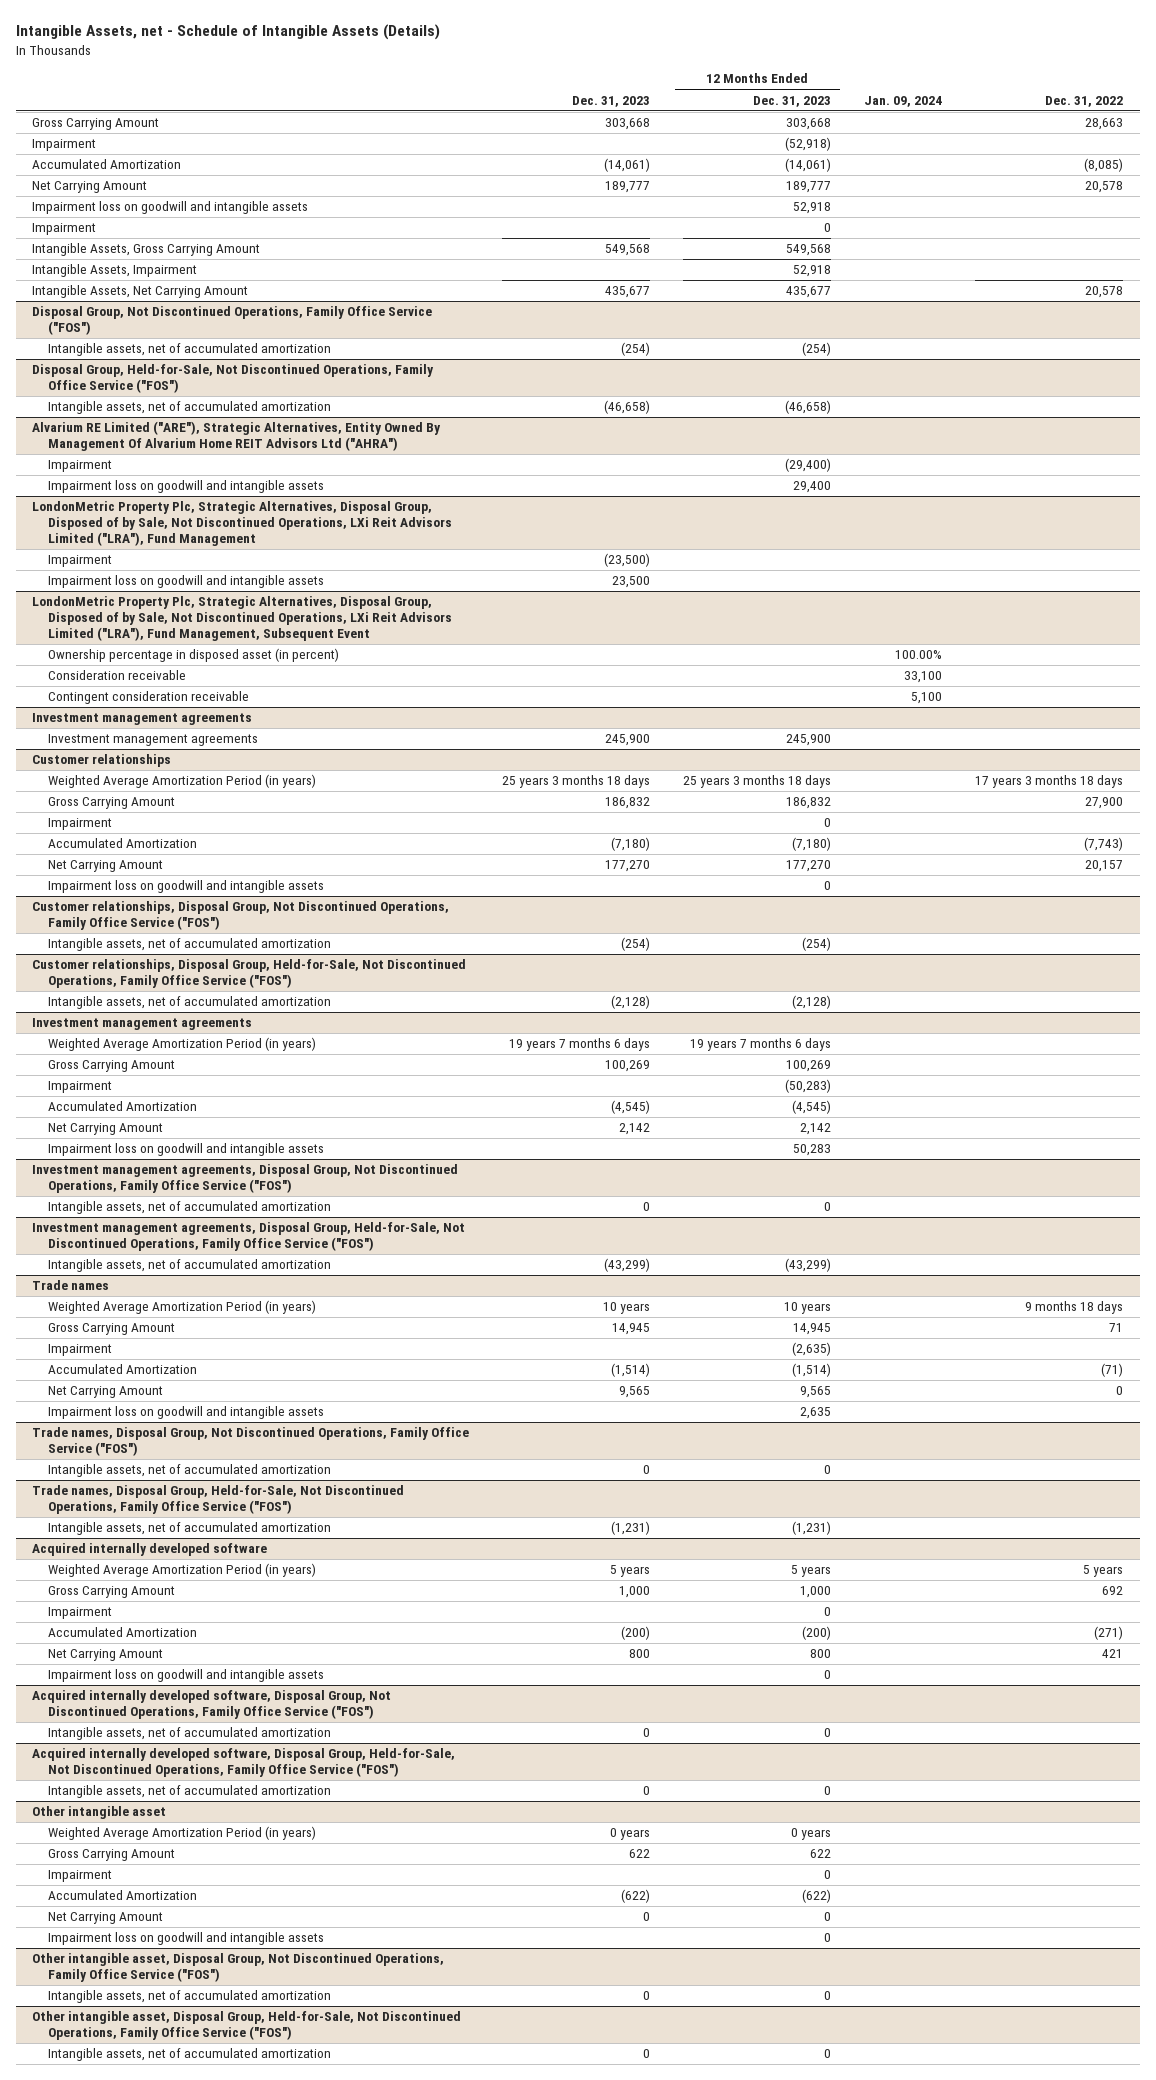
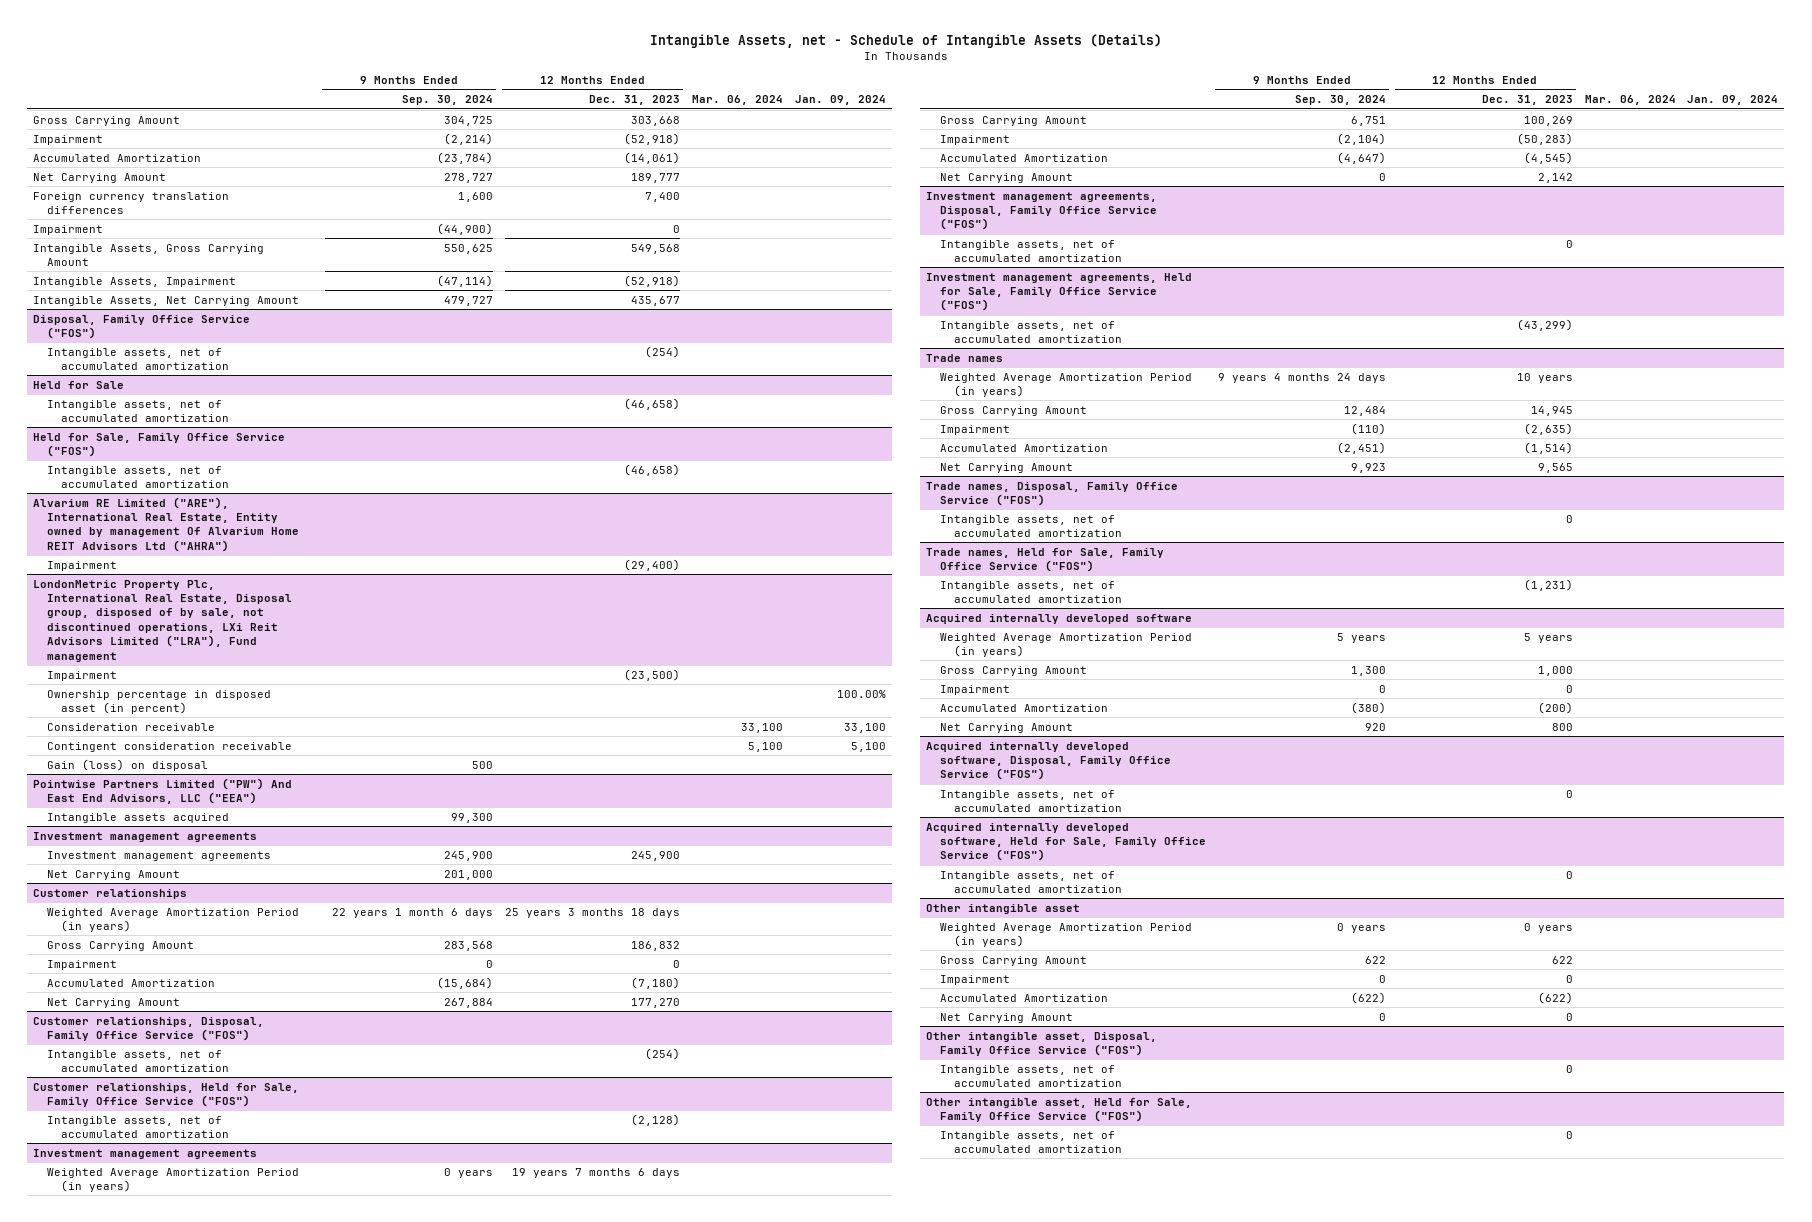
- | Dec. 31, 2023 | 12 Months Ended Dec. 31, 2023 | Jan. 09, 2024 | Dec. 31, 2022
+ | 9 Months Ended Sep. 30, 2024 | 12 Months Ended Dec. 31, 2023 | Mar. 06, 2024 | Jan. 09, 2024
- Impairment loss on goodwill and intangible assets | | 52,918 | |
+ Foreign currency translation differences | 1,600 | 7,400 | |
- Intangible Assets, Impairment | | 52,918 | |
+ Intangible Assets, Impairment | (47,114) | (52,918) | |
- Disposal Group, Not Discontinued Operations, Family Office Service ("FOS")
+ Disposal, Family Office Service ("FOS")
- Disposal Group, Held-for-Sale, Not Discontinued Operations, Family Office Service ("FOS")
+ Held for Sale
- Alvarium RE Limited ("ARE"), Strategic Alternatives, Entity Owned By Management Of Alvarium Home REIT Advisors Ltd ("AHRA")
+ Held for Sale, Family Office Service ("FOS")
+ Intangible assets, net of accumulated amortization | | (46,658) | |
+ Alvarium RE Limited ("ARE"), International Real Estate, Entity owned by management Of Alvarium Home REIT Advisors Ltd ("AHRA")
- Impairment loss on goodwill and intangible assets | | 29,400 | |
- LondonMetric Property Plc, Strategic Alternatives, Disposal Group, Disposed of by Sale, Not Discontinued Operations, LXi Reit Advisors Limited ("LRA"), Fund Management
- Impairment | (23,500) | | |
- Impairment loss on goodwill and intangible assets | 23,500 | | |
- LondonMetric Property Plc, Strategic Alternatives, Disposal Group, Disposed of by Sale, Not Discontinued Operations, LXi Reit Advisors Limited ("LRA"), Fund Management, Subsequent Event
+ LondonMetric Property Plc, International Real Estate, Disposal group, disposed of by sale, not discontinued operations, LXi Reit Advisors Limited ("LRA"), Fund management
+ Impairment | | (23,500) | |
+ Gain (loss) on disposal | 500 | | |
+ Pointwise Partners Limited ("PW") And East End Advisors, LLC ("EEA")
+ Intangible assets acquired | 99,300 | | |
@ Investment management agreements
+ Net Carrying Amount | 201,000 | | |
@ Customer relationships
- Impairment loss on goodwill and intangible assets | | 0 | |
- Customer relationships, Disposal Group, Not Discontinued Operations, Family Office Service ("FOS")
+ Customer relationships, Disposal, Family Office Service ("FOS")
- Customer relationships, Disposal Group, Held-for-Sale, Not Discontinued Operations, Family Office Service ("FOS")
+ Customer relationships, Held for Sale, Family Office Service ("FOS")
@ Investment management agreements
- Impairment loss on goodwill and intangible assets | | 50,283 | |
- Investment management agreements, Disposal Group, Not Discontinued Operations, Family Office Service ("FOS")
+ Investment management agreements, Disposal, Family Office Service ("FOS")
- Investment management agreements, Disposal Group, Held-for-Sale, Not Discontinued Operations, Family Office Service ("FOS")
+ Investment management agreements, Held for Sale, Family Office Service ("FOS")
@ Trade names
- Impairment loss on goodwill and intangible assets | | 2,635 | |
- Trade names, Disposal Group, Not Discontinued Operations, Family Office Service ("FOS")
+ Trade names, Disposal, Family Office Service ("FOS")
- Trade names, Disposal Group, Held-for-Sale, Not Discontinued Operations, Family Office Service ("FOS")
+ Trade names, Held for Sale, Family Office Service ("FOS")
@ Acquired internally developed software
- Impairment loss on goodwill and intangible assets | | 0 | |
- Acquired internally developed software, Disposal Group, Not Discontinued Operations, Family Office Service ("FOS")
+ Acquired internally developed software, Disposal, Family Office Service ("FOS")
- Acquired internally developed software, Disposal Group, Held-for-Sale, Not Discontinued Operations, Family Office Service ("FOS")
+ Acquired internally developed software, Held for Sale, Family Office Service ("FOS")
@ Other intangible asset
- Impairment loss on goodwill and intangible assets | | 0 | |
- Other intangible asset, Disposal Group, Not Discontinued Operations, Family Office Service ("FOS")
+ Other intangible asset, Disposal, Family Office Service ("FOS")
- Other intangible asset, Disposal Group, Held-for-Sale, Not Discontinued Operations, Family Office Service ("FOS")
+ Other intangible asset, Held for Sale, Family Office Service ("FOS")

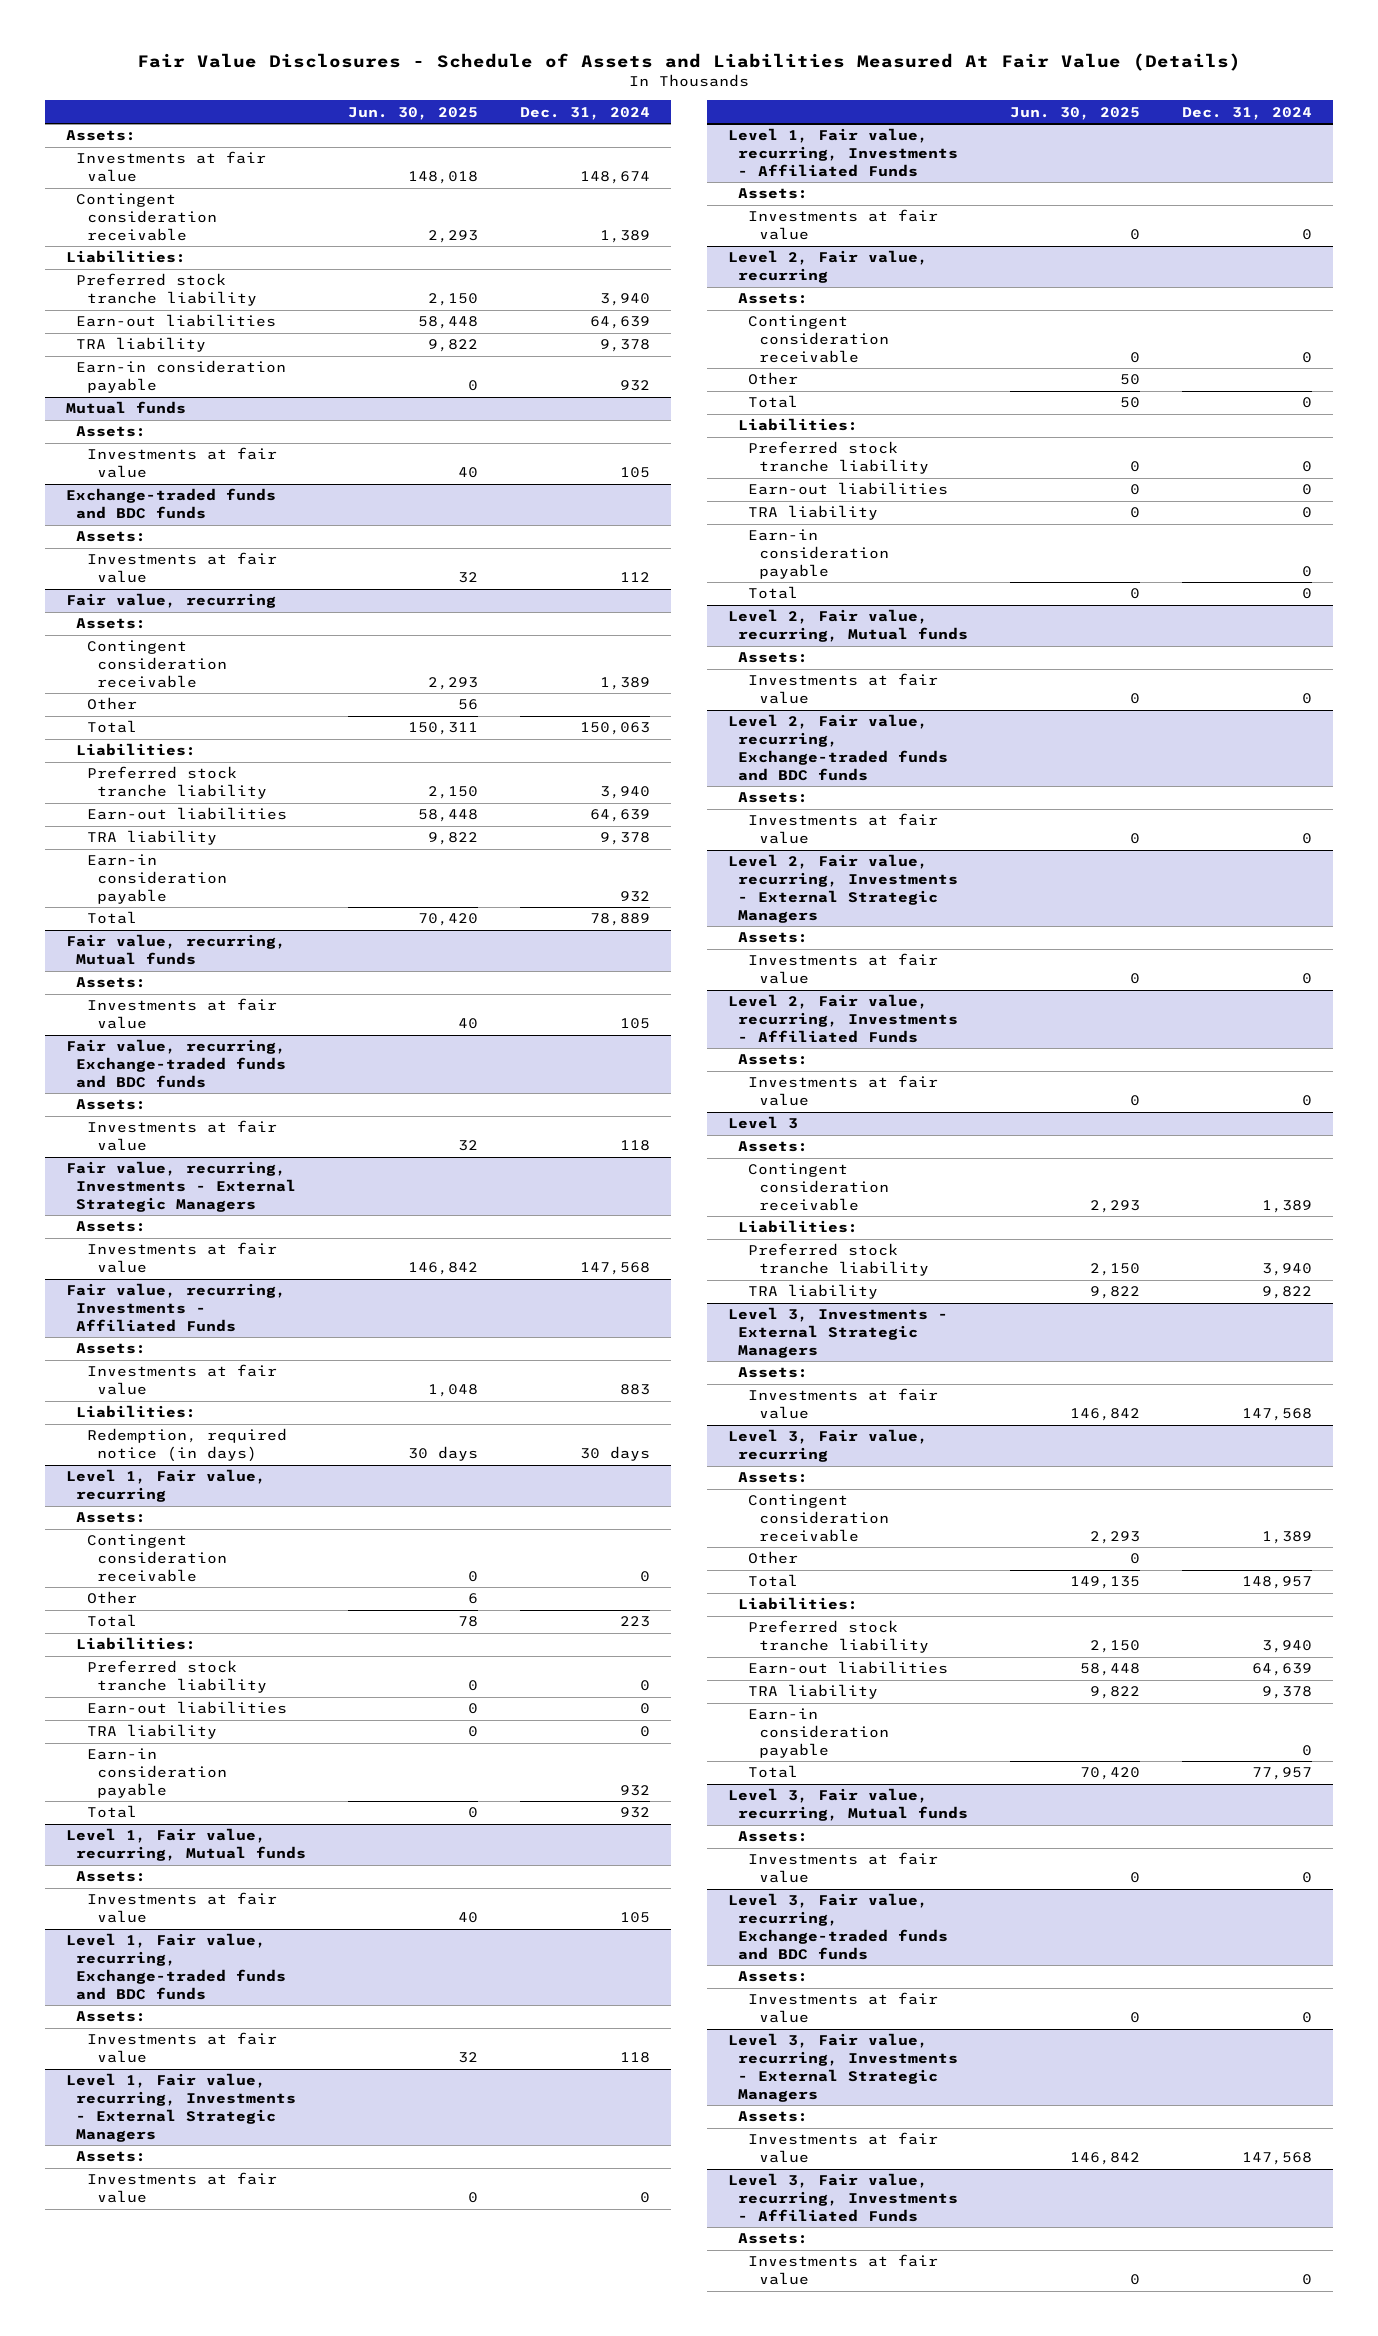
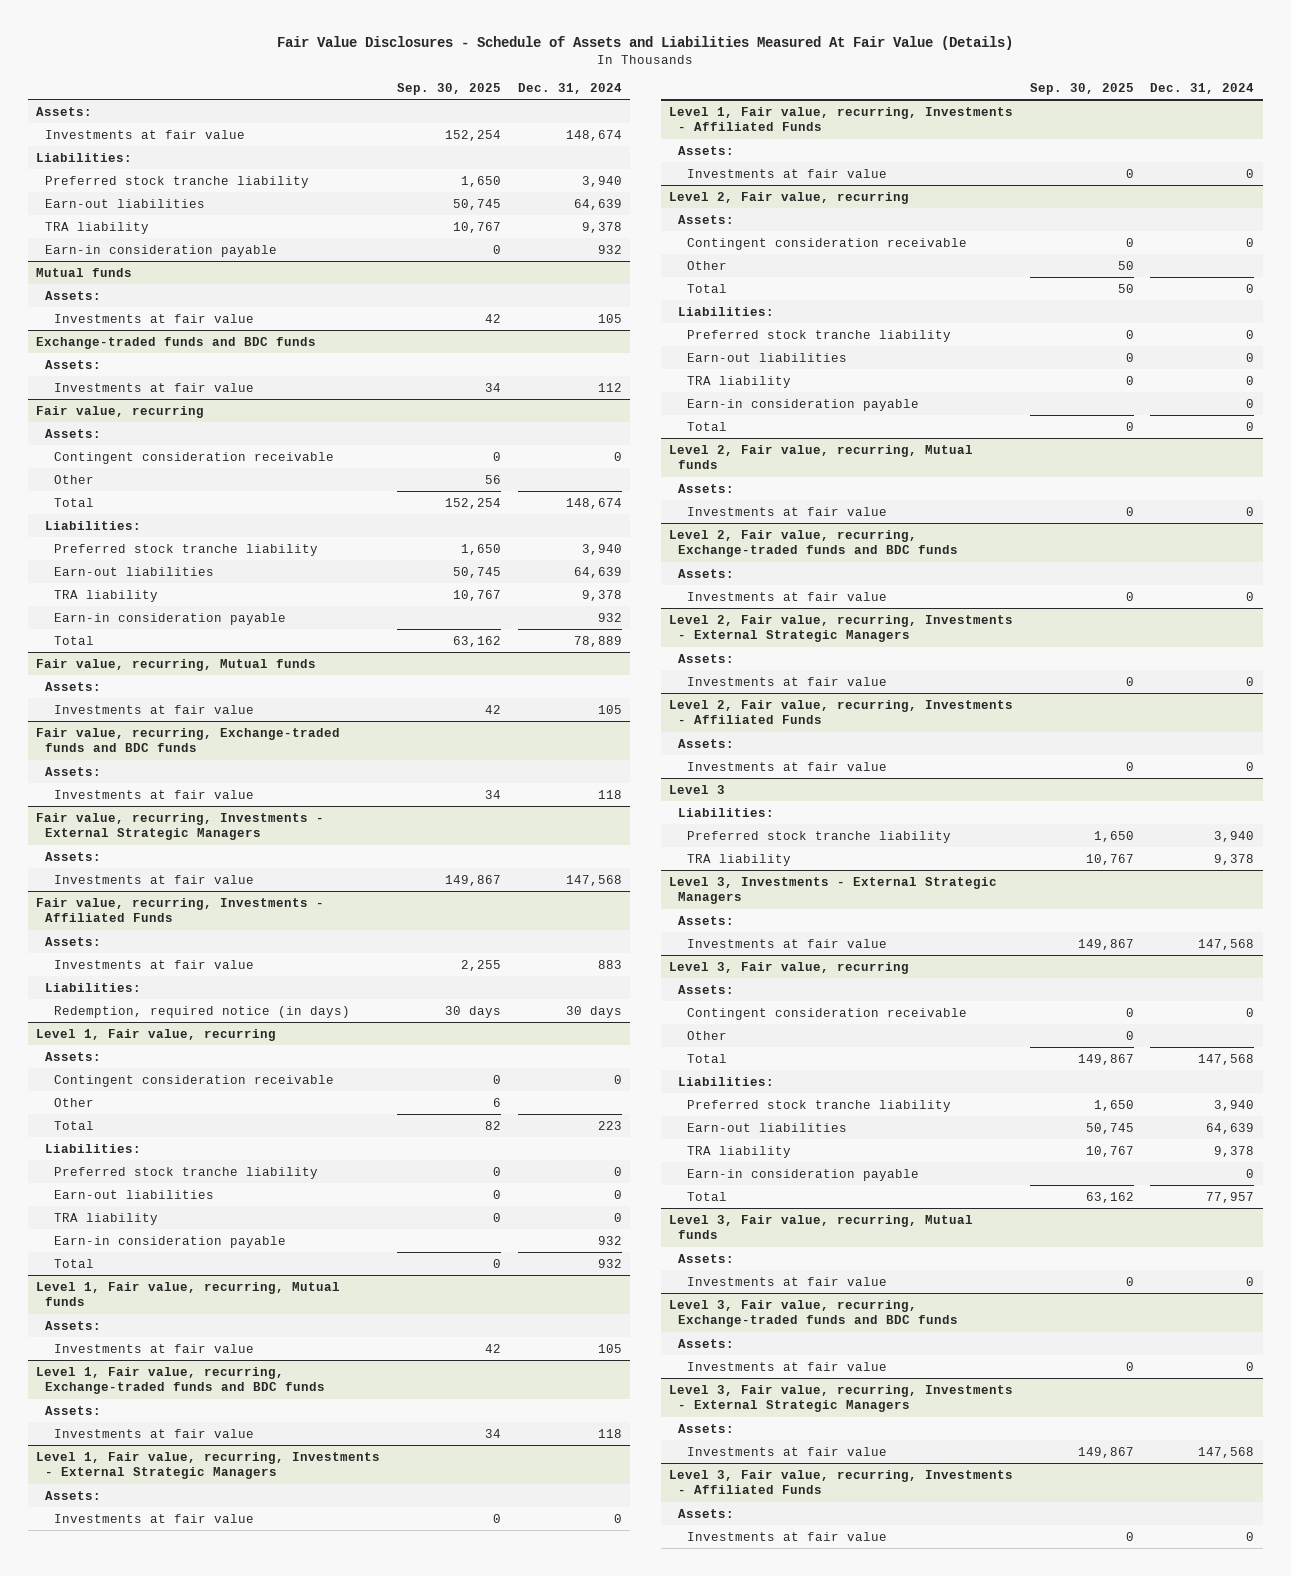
- | Jun. 30, 2025 | Dec. 31, 2024
+ | Sep. 30, 2025 | Dec. 31, 2024
- Contingent consideration receivable | 2,293 | 1,389
@ Fair value, recurring
- Contingent consideration receivable | 2,293 | 1,389
+ Contingent consideration receivable | 0 | 0
- Total | 150,311 | 150,063
+ Total | 152,254 | 148,674
@ Level 3
- Assets:
- Contingent consideration receivable | 2,293 | 1,389
- TRA liability | 9,822 | 9,822
+ TRA liability | 10,767 | 9,378
@ Level 3, Fair value, recurring
- Contingent consideration receivable | 2,293 | 1,389
+ Contingent consideration receivable | 0 | 0
- Total | 149,135 | 148,957
+ Total | 149,867 | 147,568

